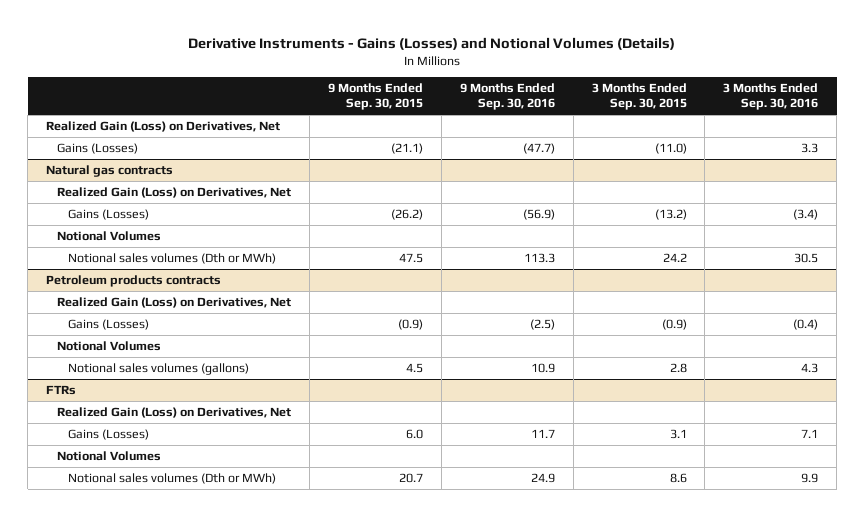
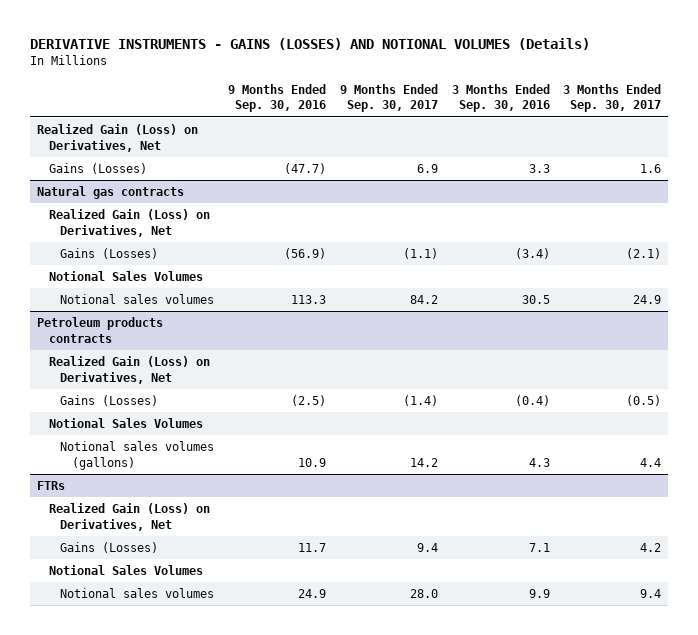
- Derivative Instruments - Gains (Losses) and Notional Volumes (Details)
+ DERIVATIVE INSTRUMENTS - GAINS (LOSSES) AND NOTIONAL VOLUMES (Details)
- | 9 Months Ended Sep. 30, 2015 | 9 Months Ended Sep. 30, 2016 | 3 Months Ended Sep. 30, 2015 | 3 Months Ended Sep. 30, 2016
+ | 9 Months Ended Sep. 30, 2016 | 9 Months Ended Sep. 30, 2017 | 3 Months Ended Sep. 30, 2016 | 3 Months Ended Sep. 30, 2017
@ Natural gas contracts
- Notional Volumes
- Notional sales volumes (Dth or MWh) | 47.5 | 113.3 | 24.2 | 30.5
+ Notional Sales Volumes
+ Notional sales volumes | 113.3 | 84.2 | 30.5 | 24.9
@ Petroleum products contracts
- Notional Volumes
+ Notional Sales Volumes
@ FTRs
- Notional Volumes
- Notional sales volumes (Dth or MWh) | 20.7 | 24.9 | 8.6 | 9.9
+ Notional Sales Volumes
+ Notional sales volumes | 24.9 | 28.0 | 9.9 | 9.4

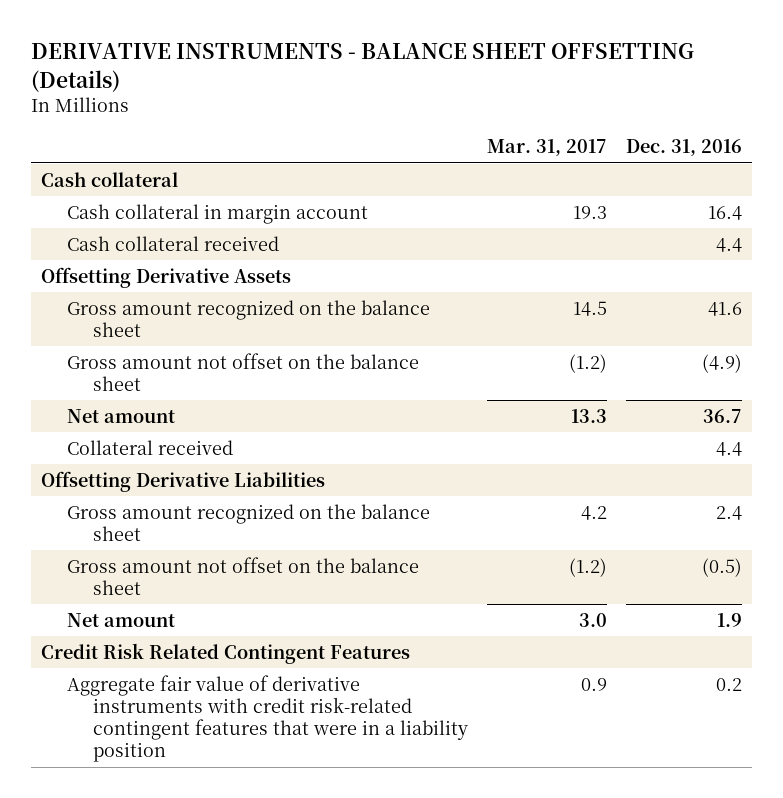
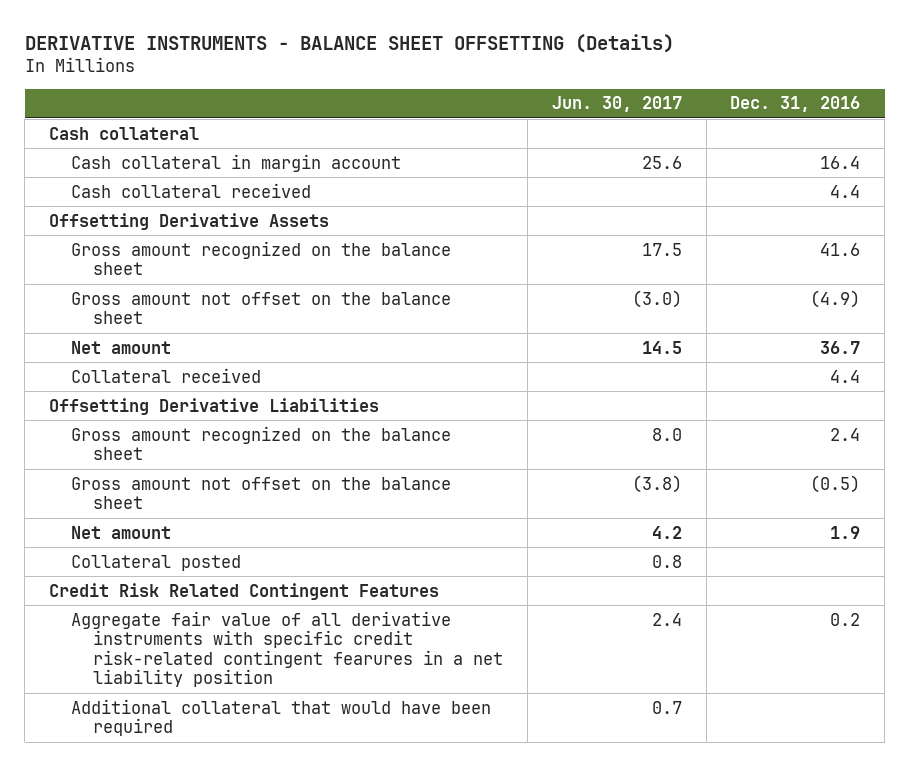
- | Mar. 31, 2017 | Dec. 31, 2016
+ | Jun. 30, 2017 | Dec. 31, 2016
+ Collateral posted | 0.8 |
- Aggregate fair value of derivative instruments with credit risk-related contingent features that were in a liability position | 0.9 | 0.2
+ Aggregate fair value of all derivative instruments with specific credit risk-related contingent fearures in a net liability position | 2.4 | 0.2
+ Additional collateral that would have been required | 0.7 |

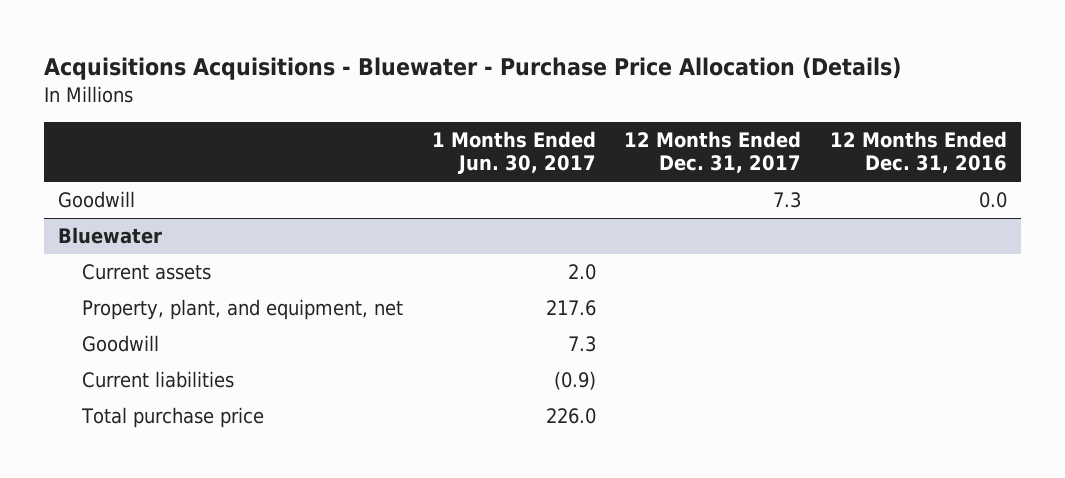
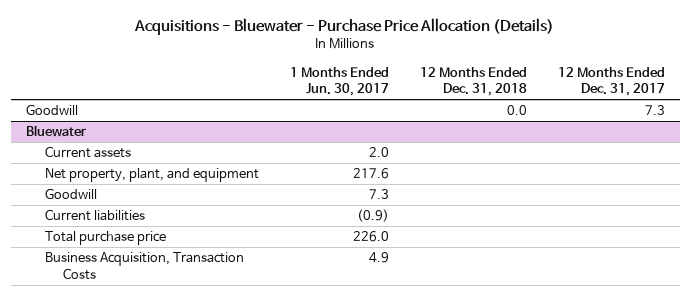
- Acquisitions Acquisitions - Bluewater - Purchase Price Allocation (Details)
+ Acquisitions - Bluewater - Purchase Price Allocation (Details)
- | 1 Months Ended Jun. 30, 2017 | 12 Months Ended Dec. 31, 2017 | 12 Months Ended Dec. 31, 2016
+ | 1 Months Ended Jun. 30, 2017 | 12 Months Ended Dec. 31, 2018 | 12 Months Ended Dec. 31, 2017
@ Bluewater
- Property, plant, and equipment, net | 217.6 | |
+ Net property, plant, and equipment | 217.6 | |
+ Business Acquisition, Transaction Costs | 4.9 | |

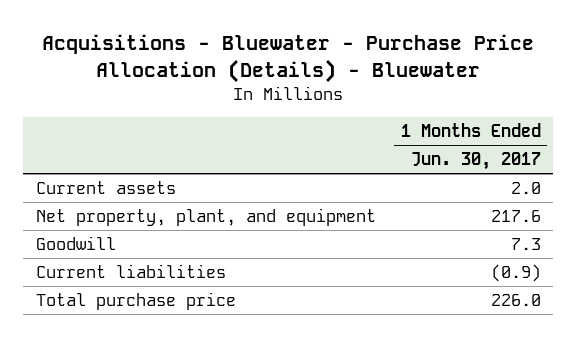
- Acquisitions - Bluewater - Purchase Price Allocation (Details)
+ Acquisitions - Bluewater - Purchase Price Allocation (Details) - Bluewater
- | 1 Months Ended Jun. 30, 2017 | 12 Months Ended Dec. 31, 2018 | 12 Months Ended Dec. 31, 2017
+ | 1 Months Ended Jun. 30, 2017
- Goodwill | | 0.0 | 7.3
- Bluewater
- Business Acquisition, Transaction Costs | 4.9 | |

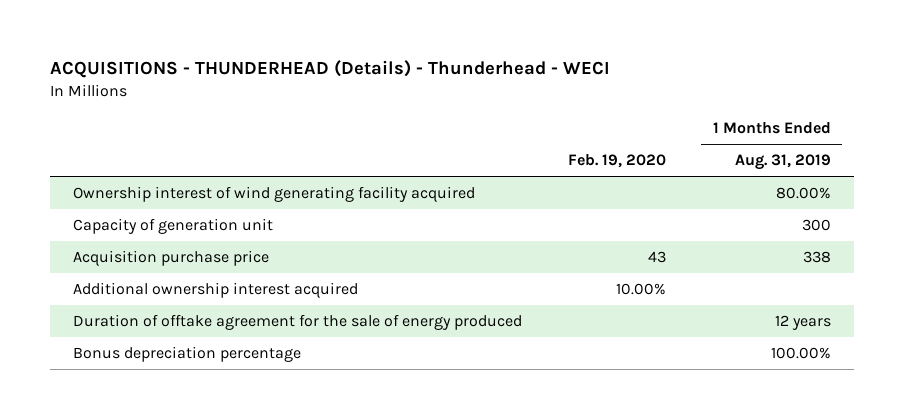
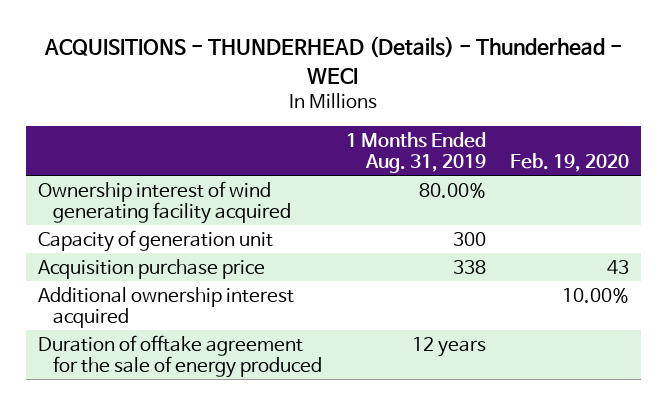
- | Feb. 19, 2020 | 1 Months Ended Aug. 31, 2019
+ | 1 Months Ended Aug. 31, 2019 | Feb. 19, 2020
- Bonus depreciation percentage | | 100.00%

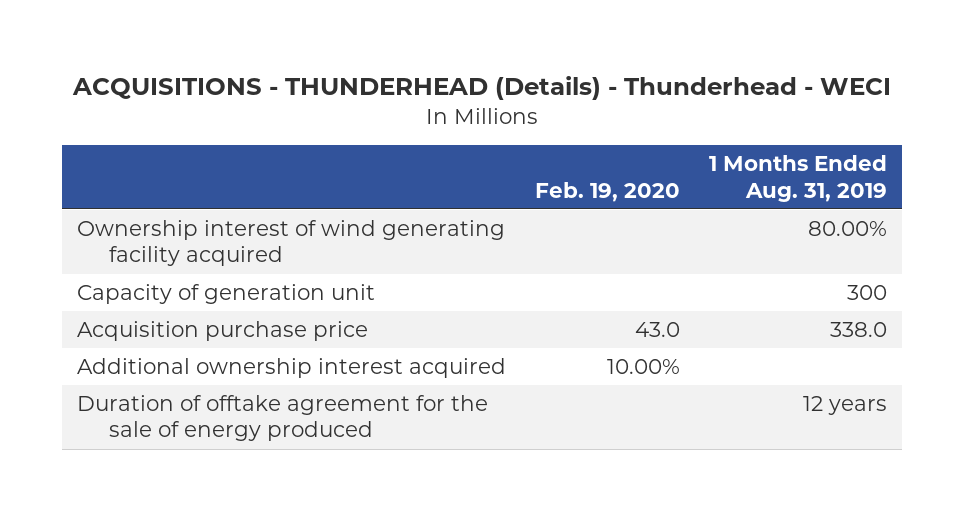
- | 1 Months Ended Aug. 31, 2019 | Feb. 19, 2020
+ | Feb. 19, 2020 | 1 Months Ended Aug. 31, 2019
- Acquisition purchase price | 338 | 43
+ Acquisition purchase price | 43.0 | 338.0

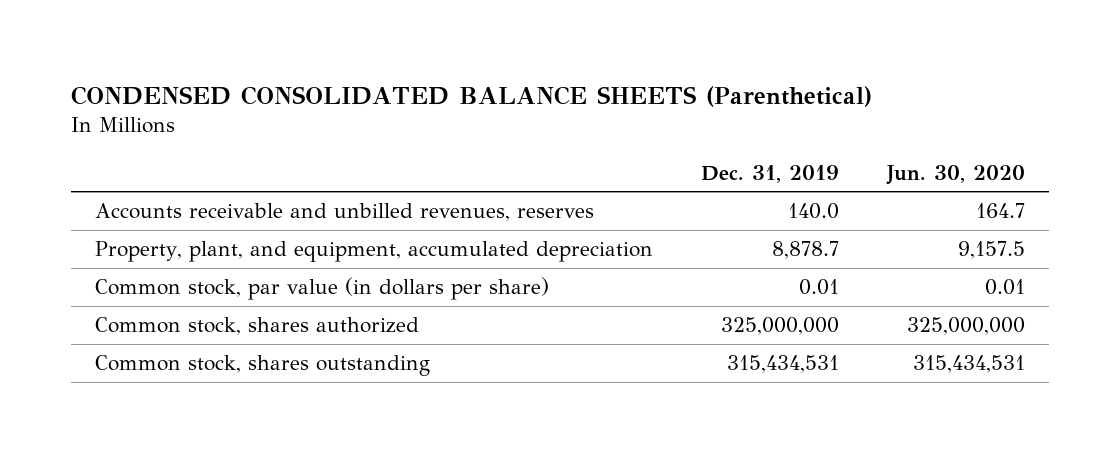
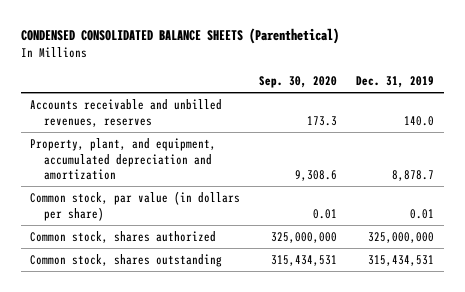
- | Dec. 31, 2019 | Jun. 30, 2020
+ | Sep. 30, 2020 | Dec. 31, 2019
- Property, plant, and equipment, accumulated depreciation | 8,878.7 | 9,157.5
+ Property, plant, and equipment, accumulated depreciation and amortization | 9,308.6 | 8,878.7

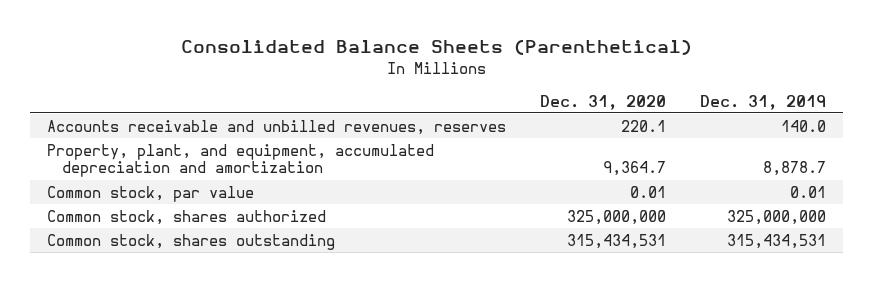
- CONDENSED CONSOLIDATED BALANCE SHEETS (Parenthetical)
+ Consolidated Balance Sheets (Parenthetical)
- | Sep. 30, 2020 | Dec. 31, 2019
+ | Dec. 31, 2020 | Dec. 31, 2019
- Common stock, par value (in dollars per share) | 0.01 | 0.01
+ Common stock, par value | 0.01 | 0.01

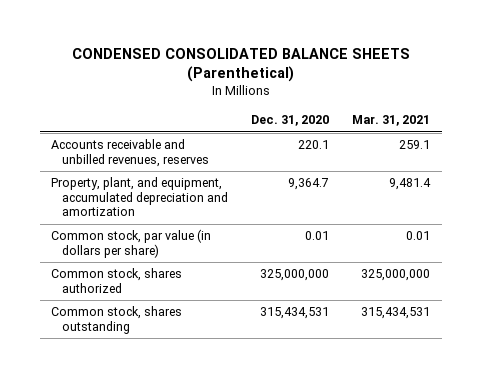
- Consolidated Balance Sheets (Parenthetical)
+ CONDENSED CONSOLIDATED BALANCE SHEETS (Parenthetical)
- | Dec. 31, 2020 | Dec. 31, 2019
+ | Dec. 31, 2020 | Mar. 31, 2021
- Common stock, par value | 0.01 | 0.01
+ Common stock, par value (in dollars per share) | 0.01 | 0.01

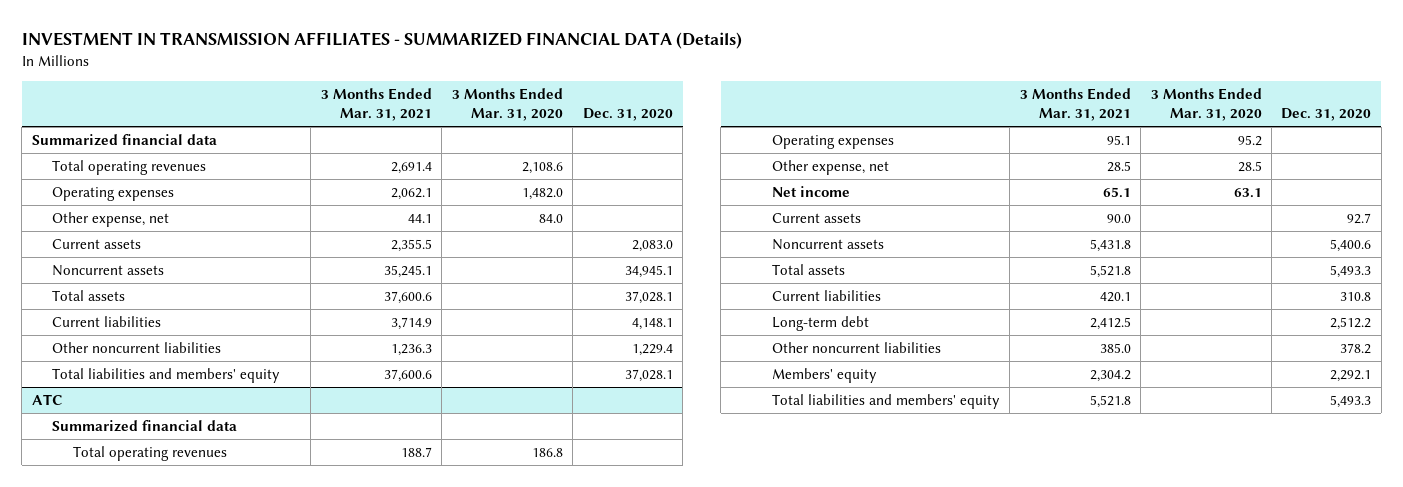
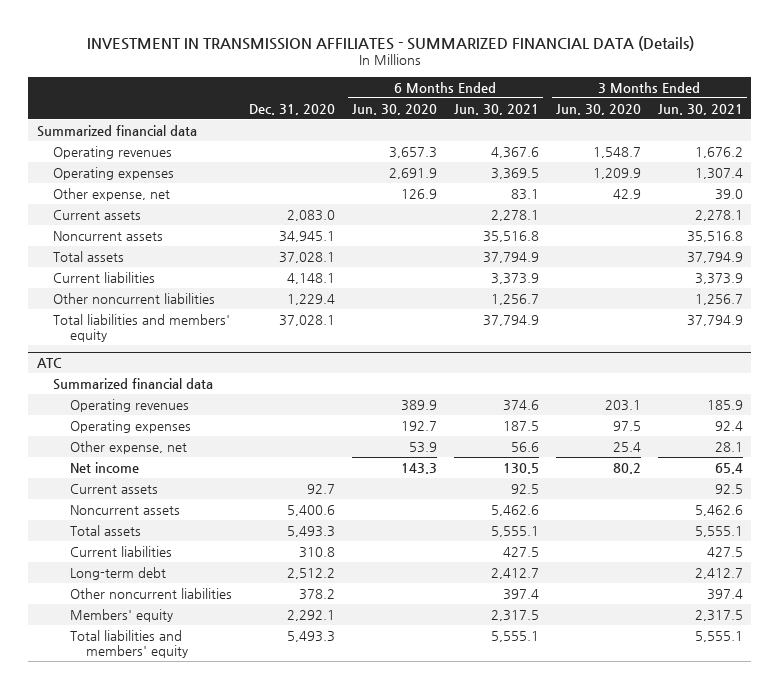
- | 3 Months Ended Mar. 31, 2021 | 3 Months Ended Mar. 31, 2020 | Dec. 31, 2020
+ | Dec. 31, 2020 | 6 Months Ended Jun. 30, 2020 | 6 Months Ended Jun. 30, 2021 | 3 Months Ended Jun. 30, 2020 | 3 Months Ended Jun. 30, 2021
- Total operating revenues | 2,691.4 | 2,108.6 |
+ Operating revenues | | 3,657.3 | 4,367.6 | 1,548.7 | 1,676.2
@ ATC
- Total operating revenues | 188.7 | 186.8 |
+ Operating revenues | | 389.9 | 374.6 | 203.1 | 185.9

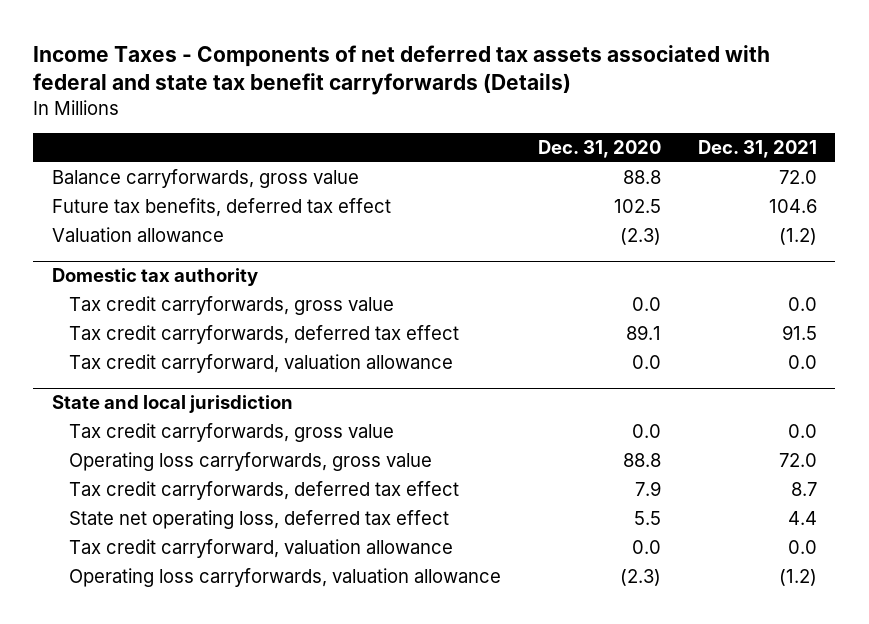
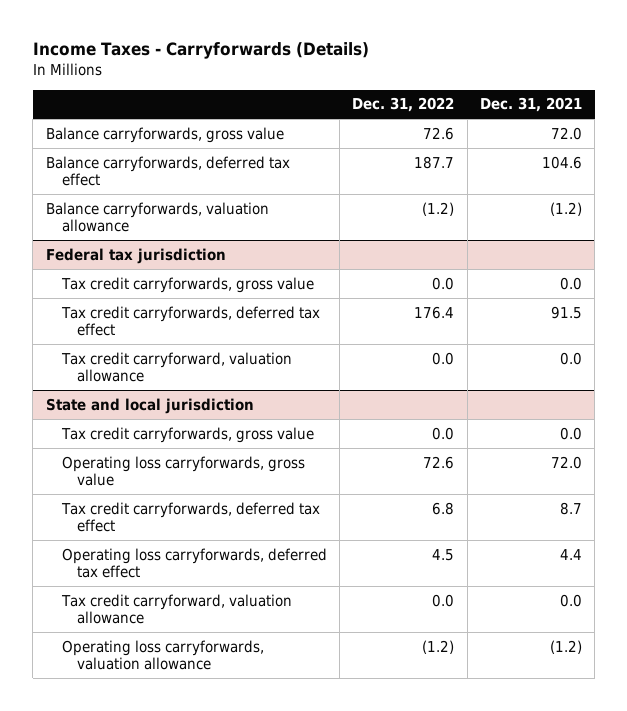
- Income Taxes - Components of net deferred tax assets associated with federal and state tax benefit carryforwards (Details)
+ Income Taxes - Carryforwards (Details)
- | Dec. 31, 2020 | Dec. 31, 2021
+ | Dec. 31, 2022 | Dec. 31, 2021
- Future tax benefits, deferred tax effect | 102.5 | 104.6
- Valuation allowance | (2.3) | (1.2)
- Domestic tax authority
+ Balance carryforwards, deferred tax effect | 187.7 | 104.6
+ Balance carryforwards, valuation allowance | (1.2) | (1.2)
+ Federal tax jurisdiction
@ State and local jurisdiction
- State net operating loss, deferred tax effect | 5.5 | 4.4
+ Operating loss carryforwards, deferred tax effect | 4.5 | 4.4

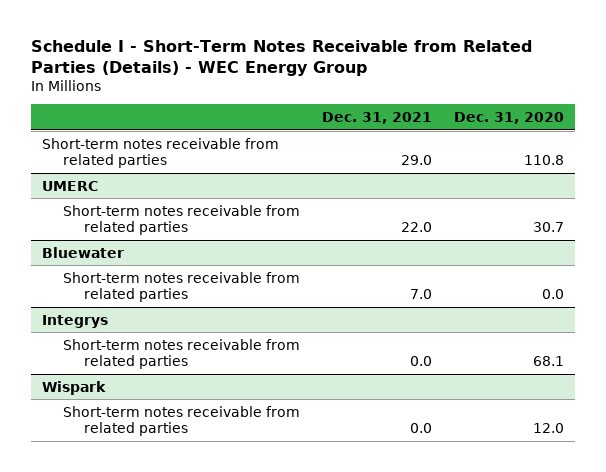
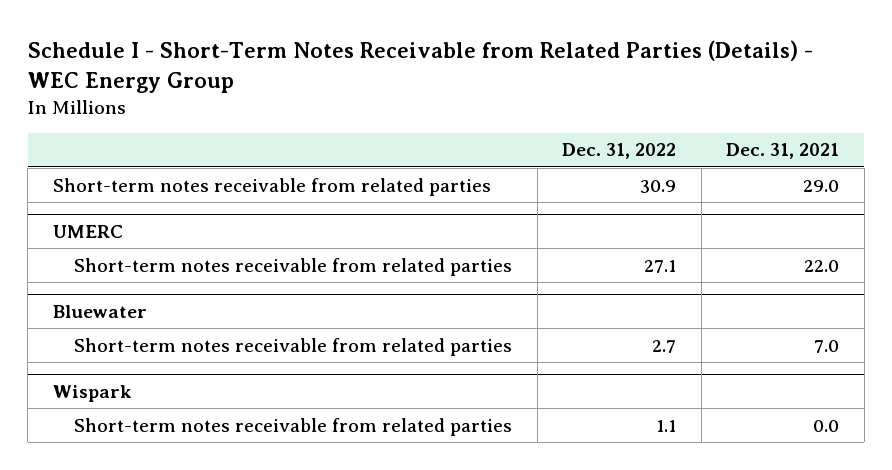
- | Dec. 31, 2021 | Dec. 31, 2020
+ | Dec. 31, 2022 | Dec. 31, 2021
- Integrys
- Short-term notes receivable from related parties | 0.0 | 68.1

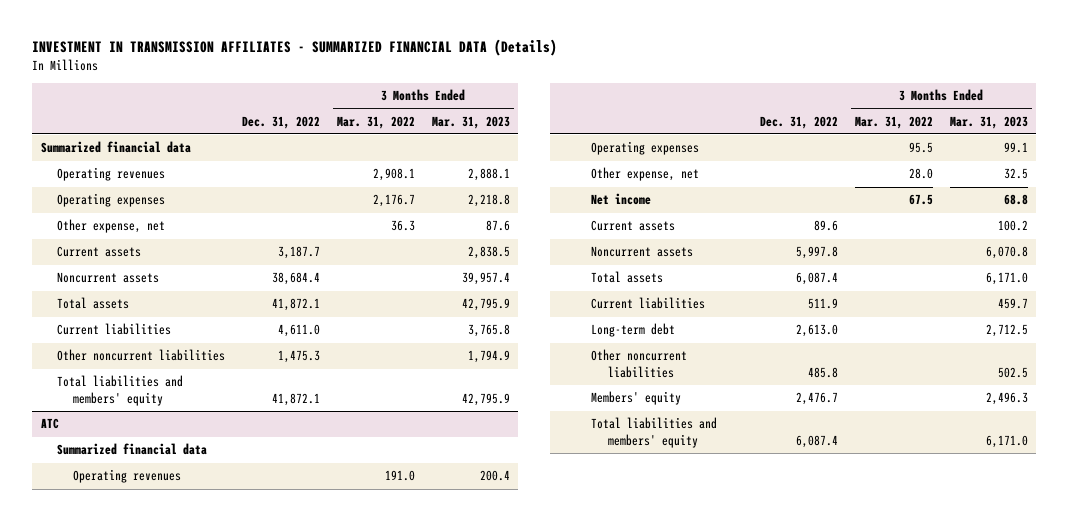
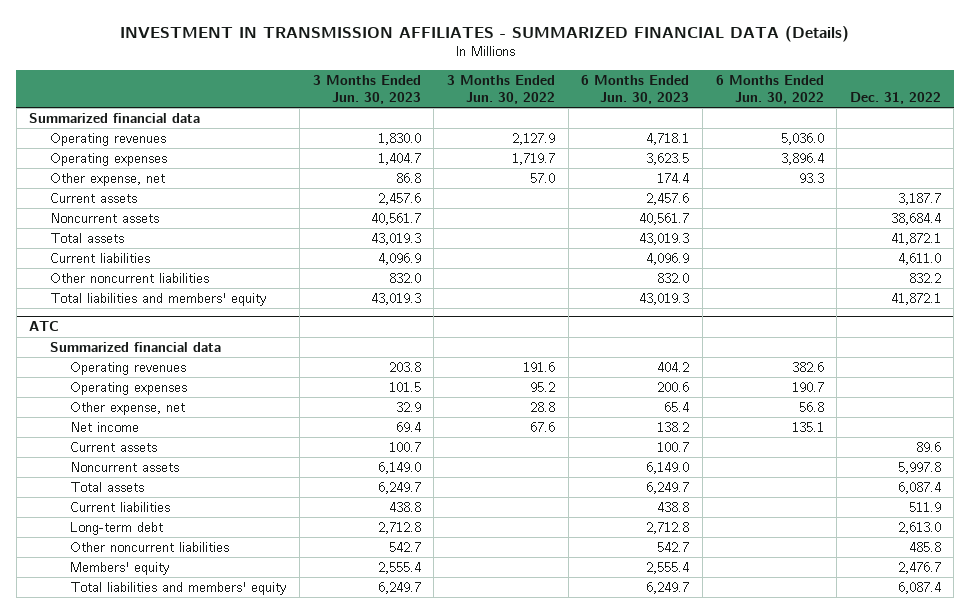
- | Dec. 31, 2022 | 3 Months Ended Mar. 31, 2022 | 3 Months Ended Mar. 31, 2023
+ | 3 Months Ended Jun. 30, 2023 | 3 Months Ended Jun. 30, 2022 | 6 Months Ended Jun. 30, 2023 | 6 Months Ended Jun. 30, 2022 | Dec. 31, 2022
- Other noncurrent liabilities | 1,475.3 | | 1,794.9
+ Other noncurrent liabilities | 832.0 | | 832.0 | | 832.2

